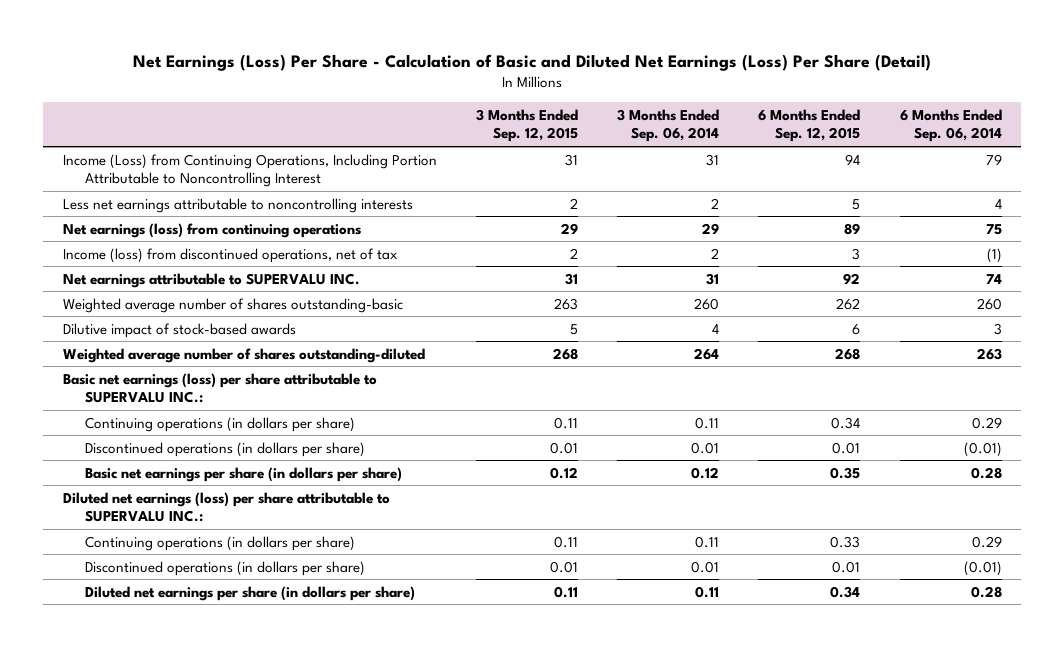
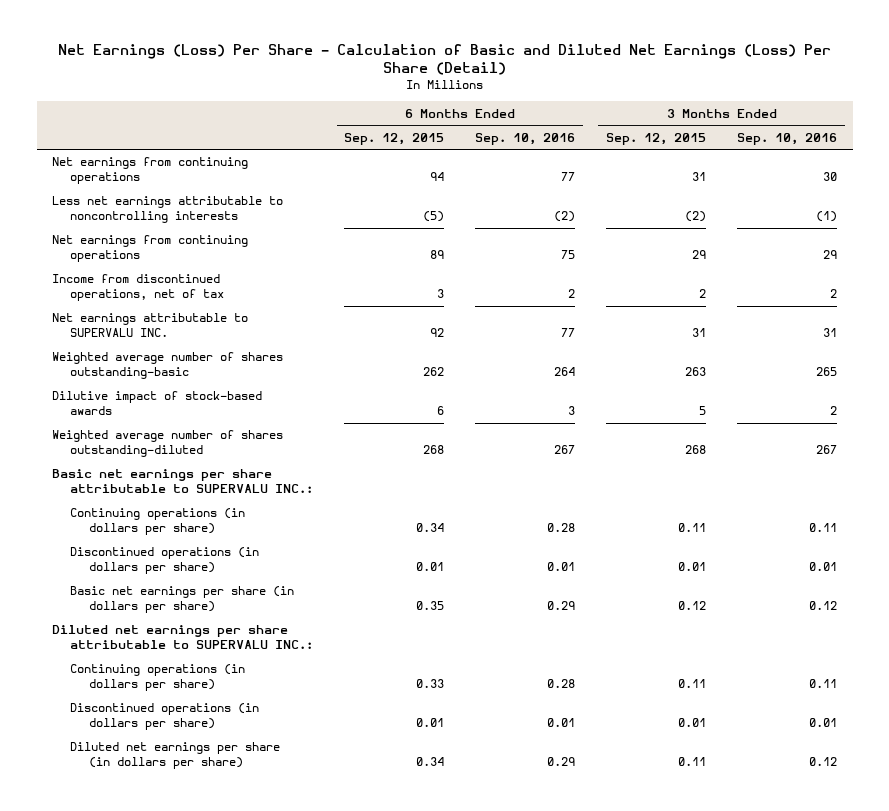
- | 3 Months Ended Sep. 12, 2015 | 3 Months Ended Sep. 06, 2014 | 6 Months Ended Sep. 12, 2015 | 6 Months Ended Sep. 06, 2014
+ | 6 Months Ended Sep. 12, 2015 | 6 Months Ended Sep. 10, 2016 | 3 Months Ended Sep. 12, 2015 | 3 Months Ended Sep. 10, 2016
- Income (Loss) from Continuing Operations, Including Portion Attributable to Noncontrolling Interest | 31 | 31 | 94 | 79
- Less net earnings attributable to noncontrolling interests | 2 | 2 | 5 | 4
- Net earnings (loss) from continuing operations | 29 | 29 | 89 | 75
- Income (loss) from discontinued operations, net of tax | 2 | 2 | 3 | (1)
+ Net earnings from continuing operations | 94 | 77 | 31 | 30
+ Less net earnings attributable to noncontrolling interests | (5) | (2) | (2) | (1)
+ Net earnings from continuing operations | 89 | 75 | 29 | 29
+ Income from discontinued operations, net of tax | 3 | 2 | 2 | 2
- Basic net earnings (loss) per share attributable to SUPERVALU INC.:
+ Basic net earnings per share attributable to SUPERVALU INC.:
- Diluted net earnings (loss) per share attributable to SUPERVALU INC.:
+ Diluted net earnings per share attributable to SUPERVALU INC.:

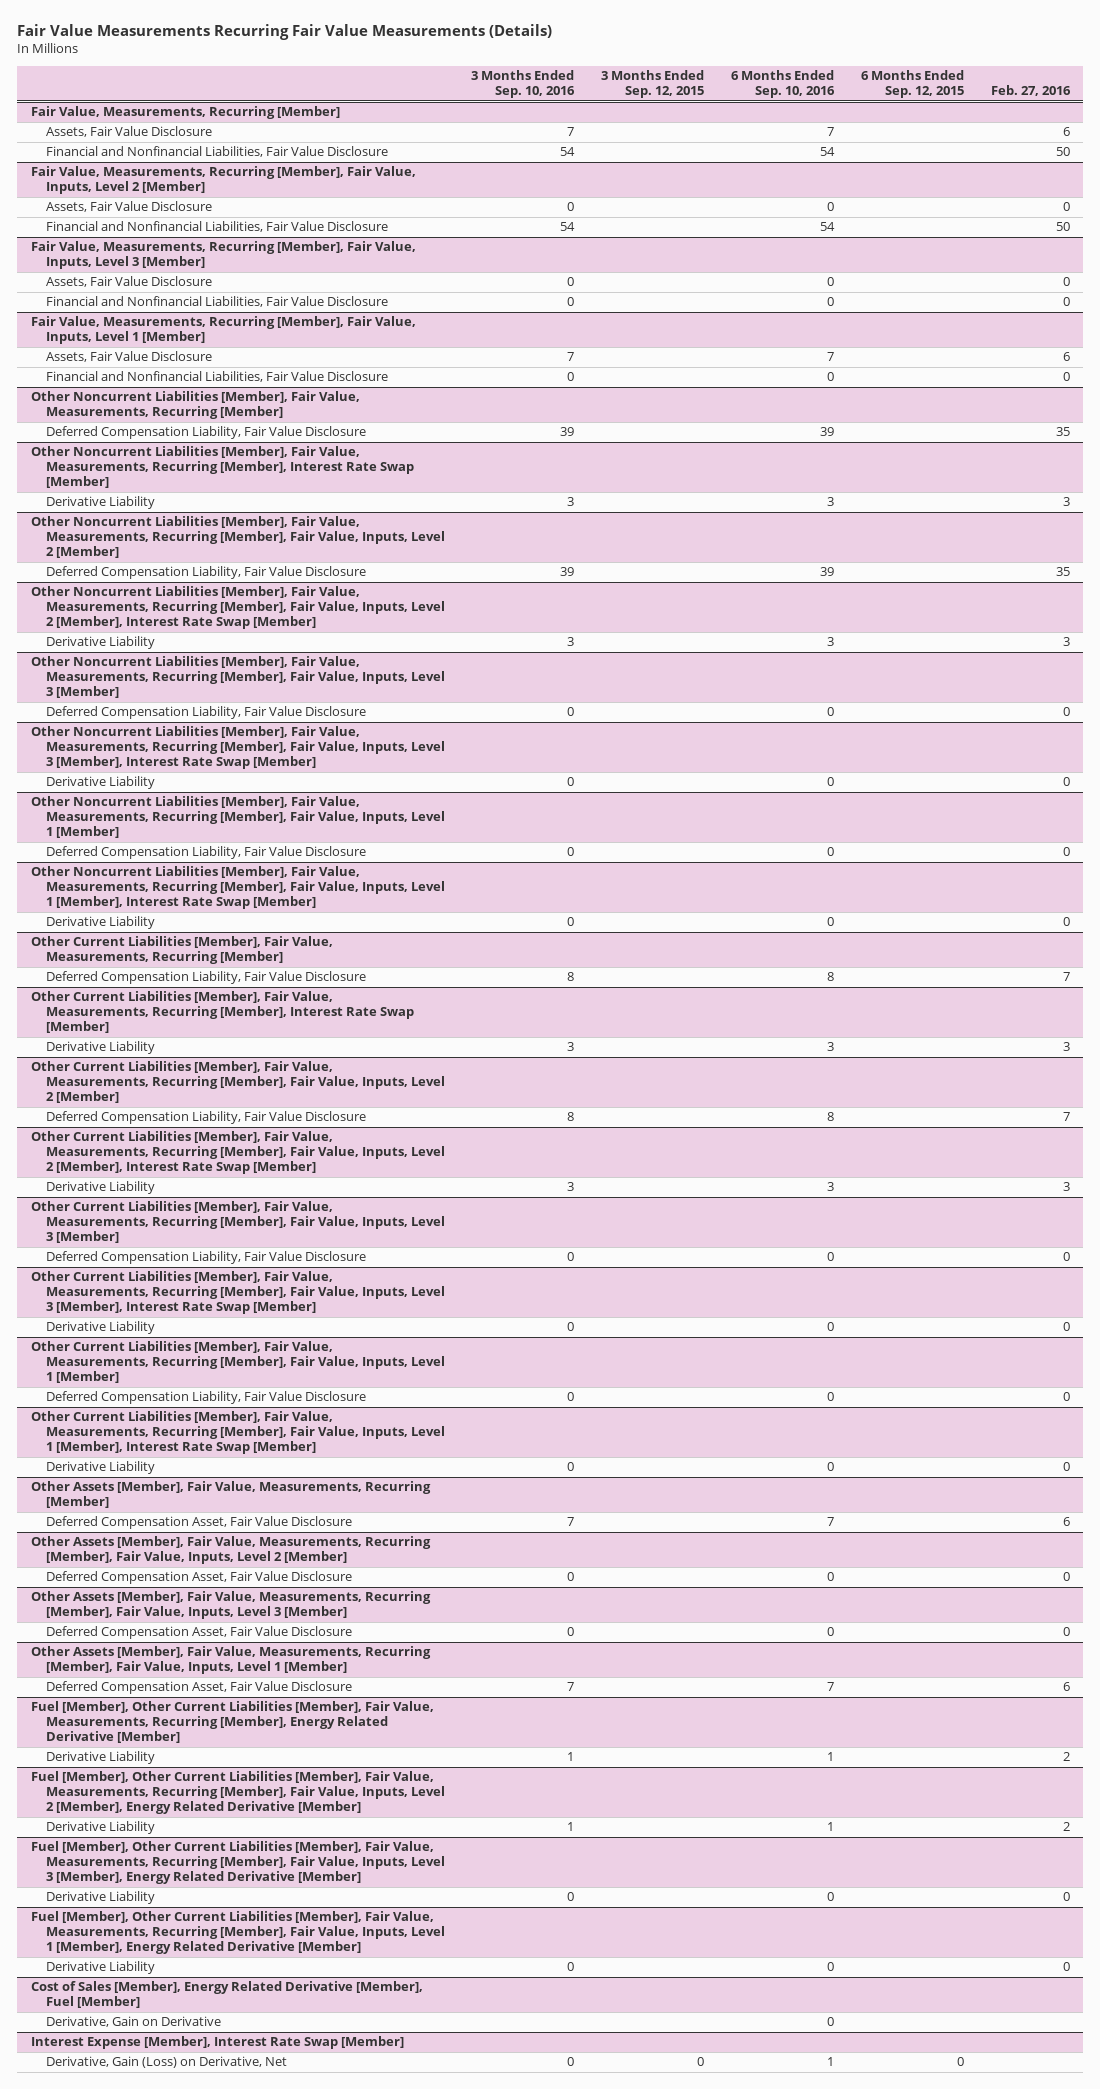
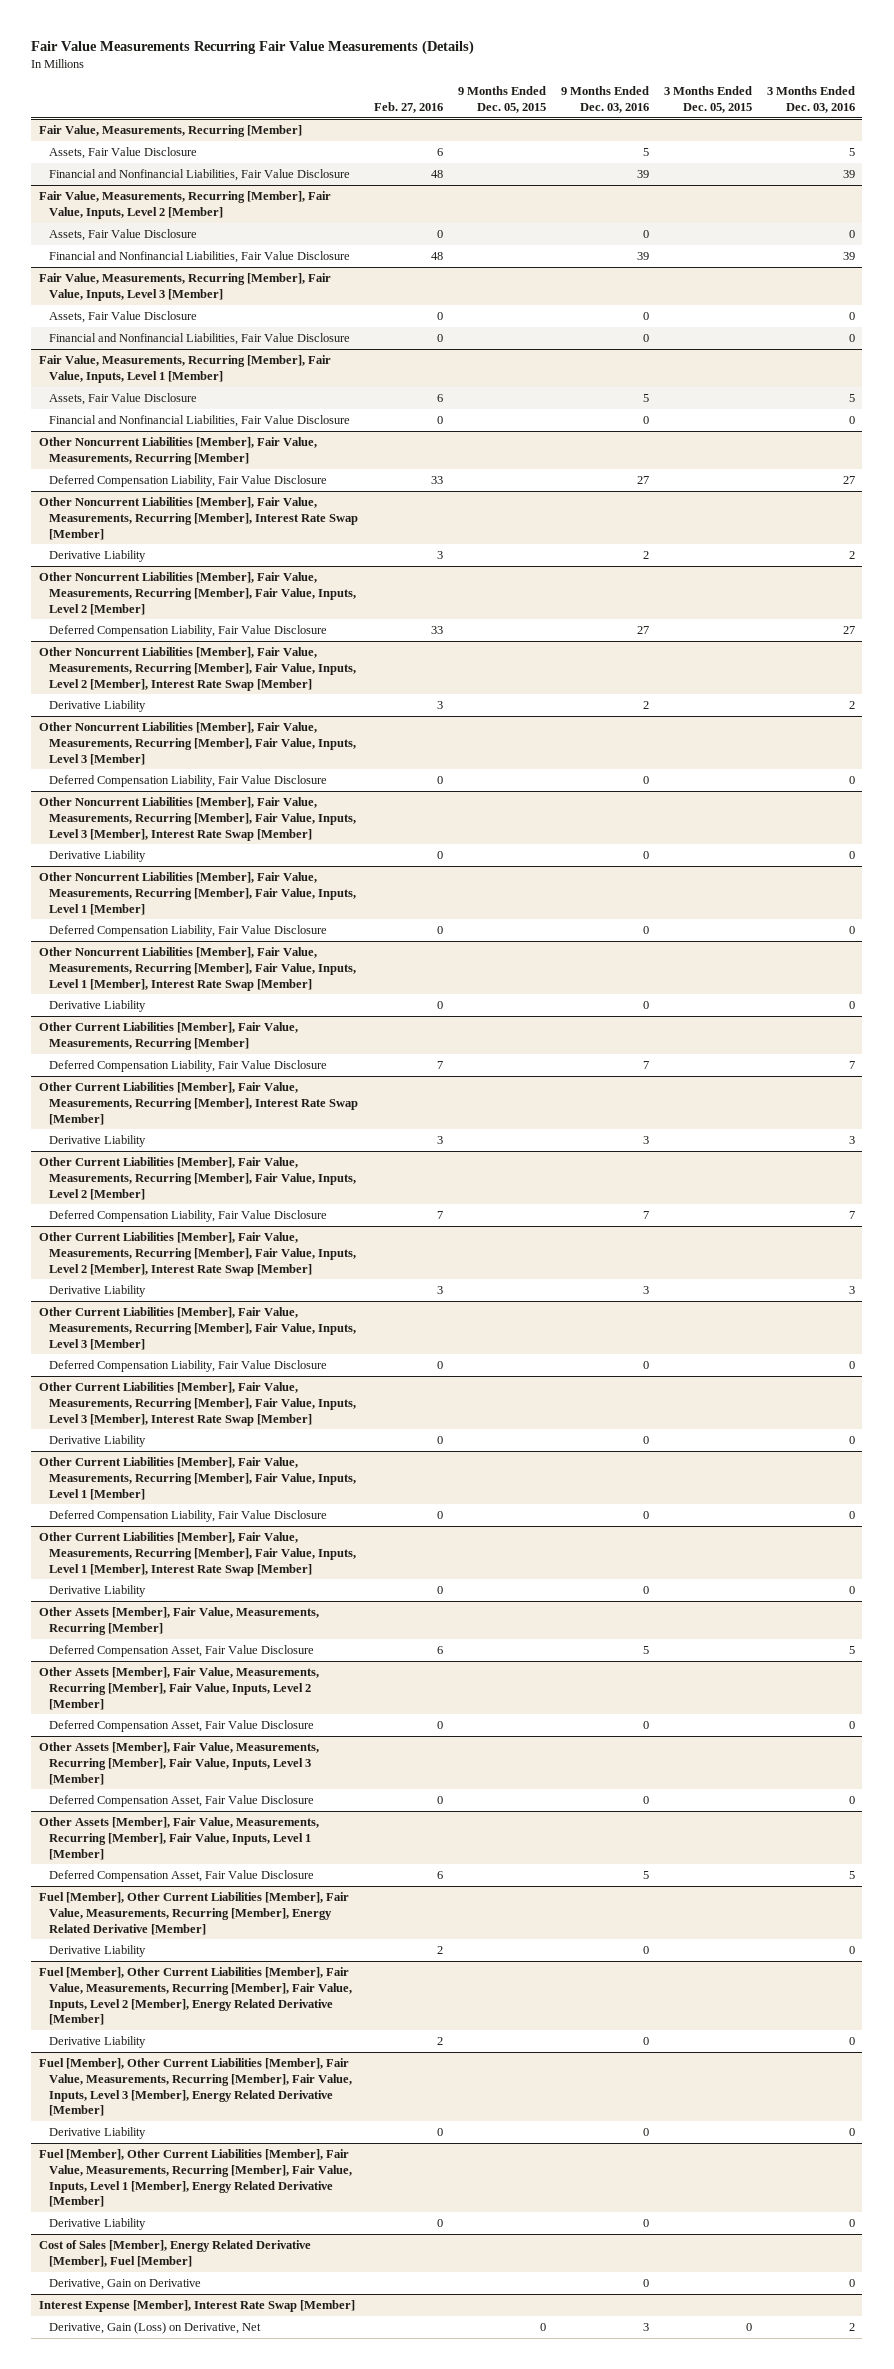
- | 3 Months Ended Sep. 10, 2016 | 3 Months Ended Sep. 12, 2015 | 6 Months Ended Sep. 10, 2016 | 6 Months Ended Sep. 12, 2015 | Feb. 27, 2016
+ | Feb. 27, 2016 | 9 Months Ended Dec. 05, 2015 | 9 Months Ended Dec. 03, 2016 | 3 Months Ended Dec. 05, 2015 | 3 Months Ended Dec. 03, 2016
@ Fair Value, Measurements, Recurring [Member]
- Financial and Nonfinancial Liabilities, Fair Value Disclosure | 54 | | 54 | | 50
+ Financial and Nonfinancial Liabilities, Fair Value Disclosure | 48 | | 39 | | 39
@ Fair Value, Measurements, Recurring [Member], Fair Value, Inputs, Level 2 [Member]
- Financial and Nonfinancial Liabilities, Fair Value Disclosure | 54 | | 54 | | 50
+ Financial and Nonfinancial Liabilities, Fair Value Disclosure | 48 | | 39 | | 39
@ Other Noncurrent Liabilities [Member], Fair Value, Measurements, Recurring [Member]
- Deferred Compensation Liability, Fair Value Disclosure | 39 | | 39 | | 35
+ Deferred Compensation Liability, Fair Value Disclosure | 33 | | 27 | | 27
@ Other Noncurrent Liabilities [Member], Fair Value, Measurements, Recurring [Member], Fair Value, Inputs, Level 2 [Member]
- Deferred Compensation Liability, Fair Value Disclosure | 39 | | 39 | | 35
+ Deferred Compensation Liability, Fair Value Disclosure | 33 | | 27 | | 27

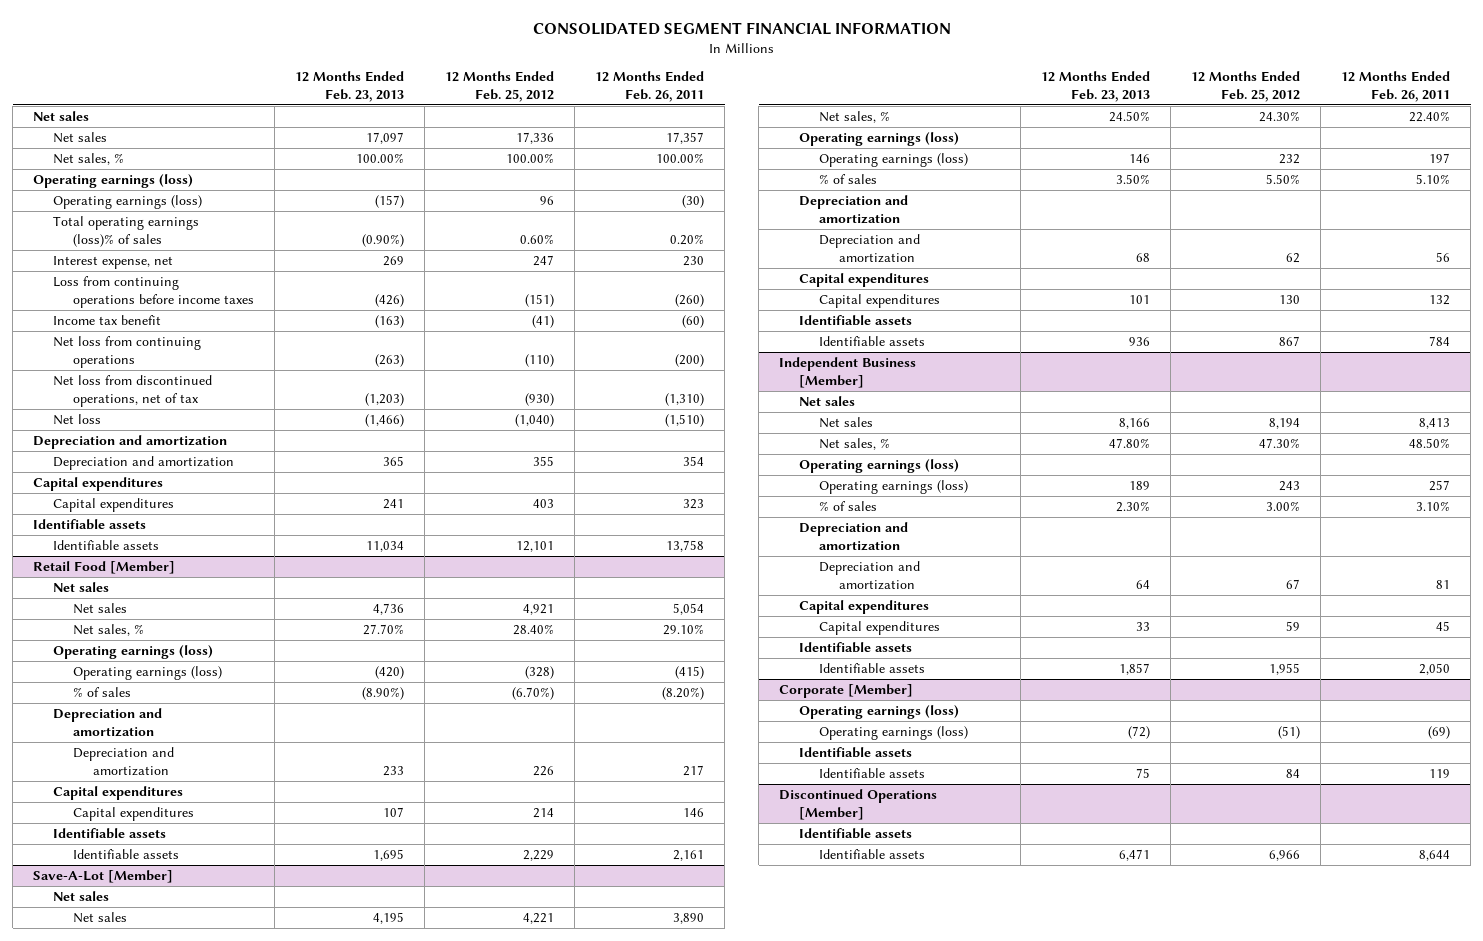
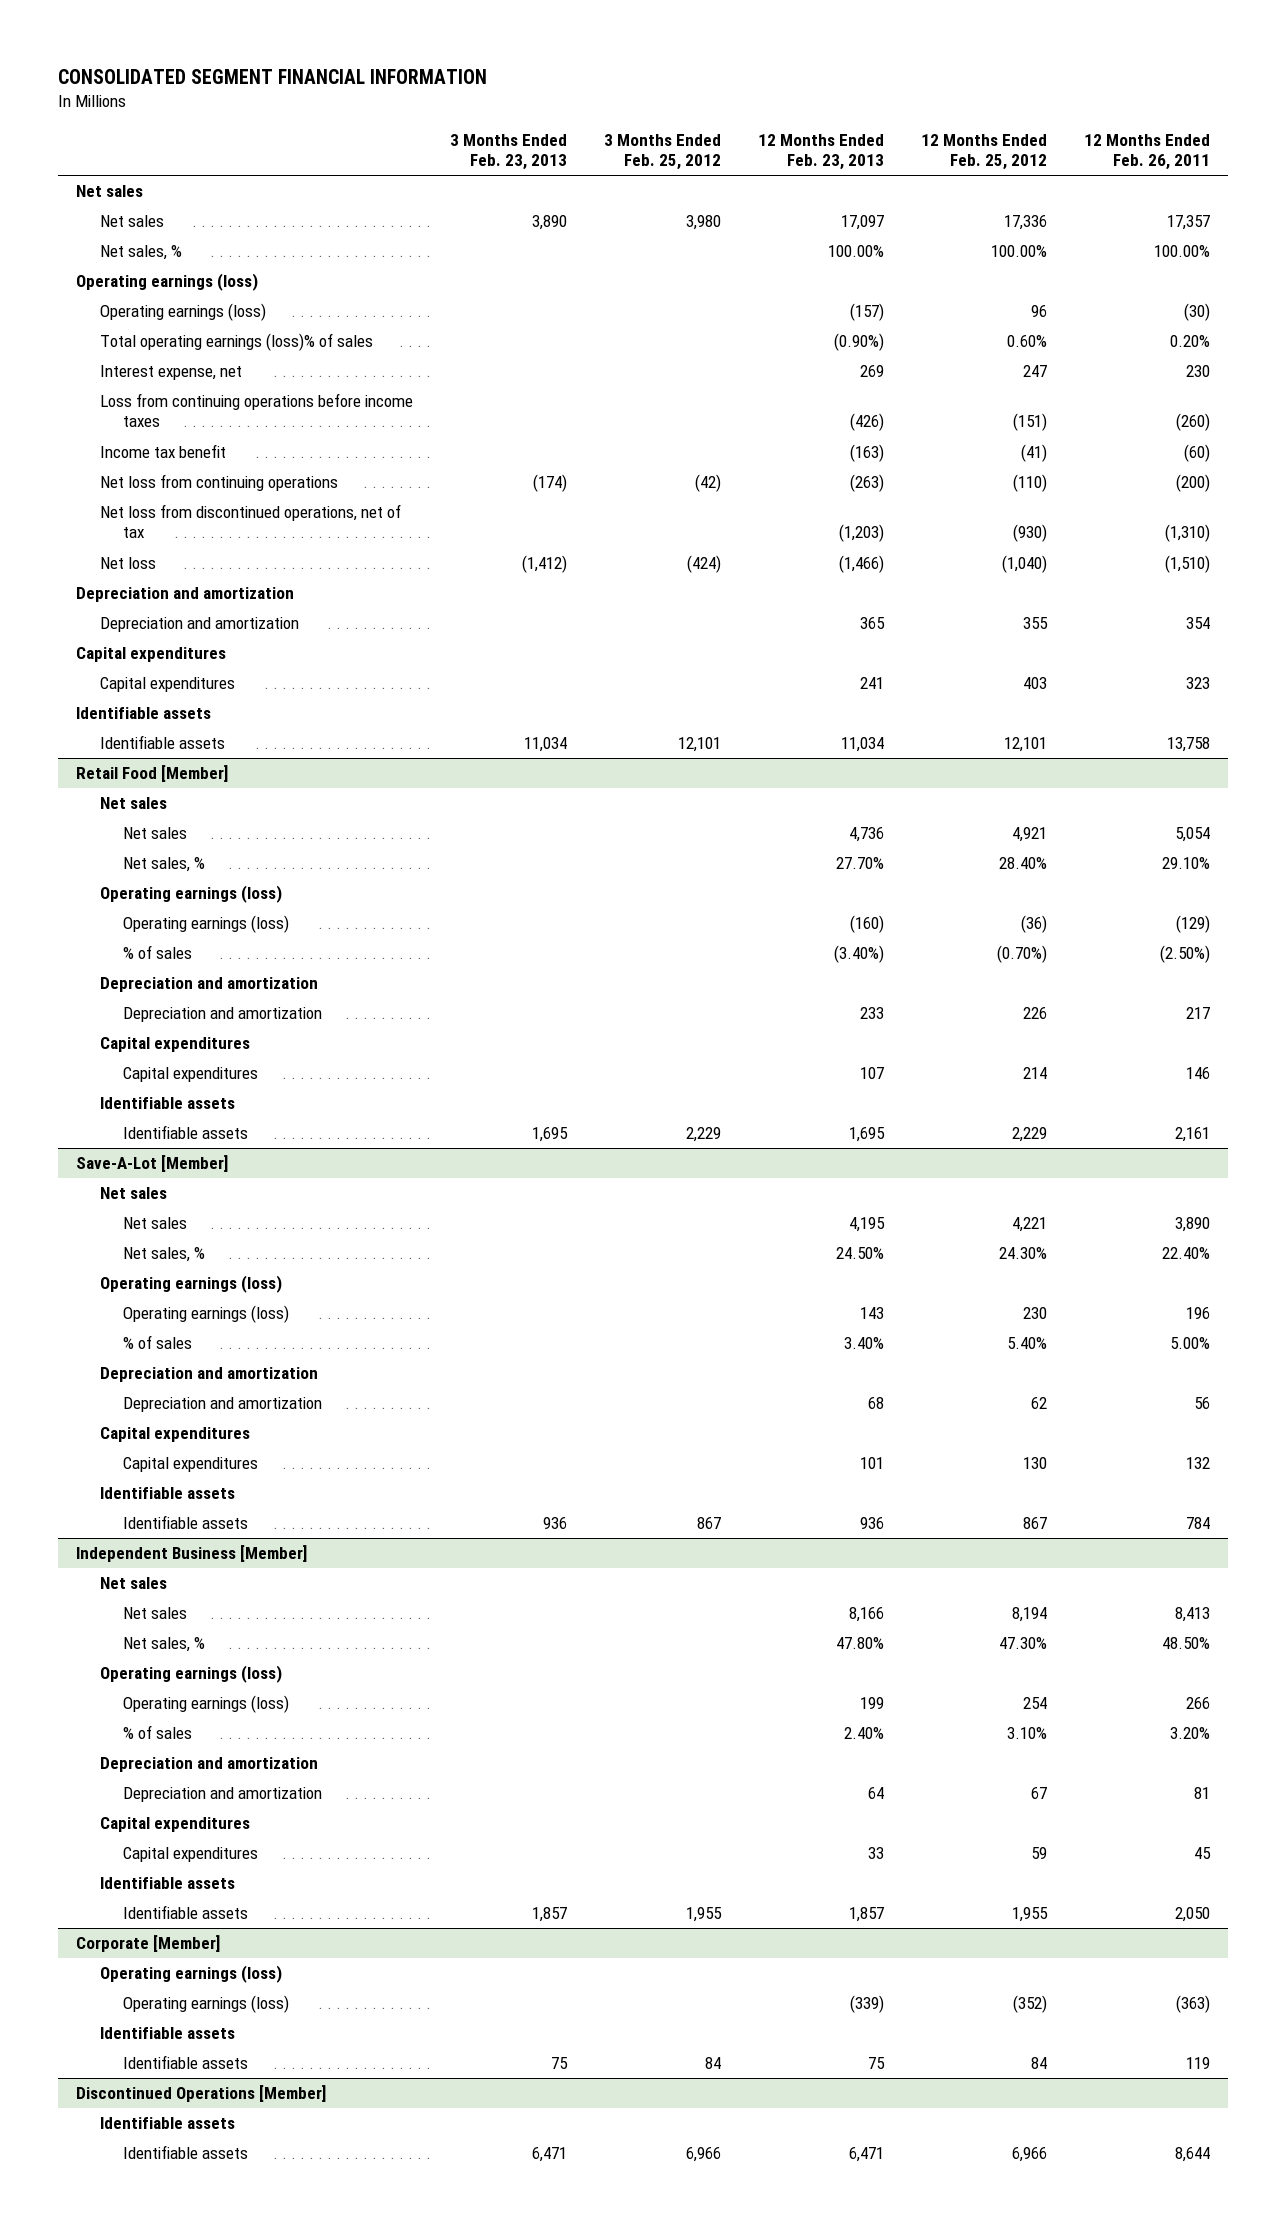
- | 12 Months Ended Feb. 23, 2013 | 12 Months Ended Feb. 25, 2012 | 12 Months Ended Feb. 26, 2011
+ | 3 Months Ended Feb. 23, 2013 | 3 Months Ended Feb. 25, 2012 | 12 Months Ended Feb. 23, 2013 | 12 Months Ended Feb. 25, 2012 | 12 Months Ended Feb. 26, 2011
@ Retail Food [Member]
- Operating earnings (loss) | (420) | (328) | (415)
- % of sales | (8.90%) | (6.70%) | (8.20%)
+ Operating earnings (loss) | | | (160) | (36) | (129)
+ % of sales | | | (3.40%) | (0.70%) | (2.50%)
@ Save-A-Lot [Member]
- Operating earnings (loss) | 146 | 232 | 197
- % of sales | 3.50% | 5.50% | 5.10%
+ Operating earnings (loss) | | | 143 | 230 | 196
+ % of sales | | | 3.40% | 5.40% | 5.00%
@ Independent Business [Member]
- Operating earnings (loss) | 189 | 243 | 257
- % of sales | 2.30% | 3.00% | 3.10%
+ Operating earnings (loss) | | | 199 | 254 | 266
+ % of sales | | | 2.40% | 3.10% | 3.20%
@ Corporate [Member]
- Operating earnings (loss) | (72) | (51) | (69)
+ Operating earnings (loss) | | | (339) | (352) | (363)

